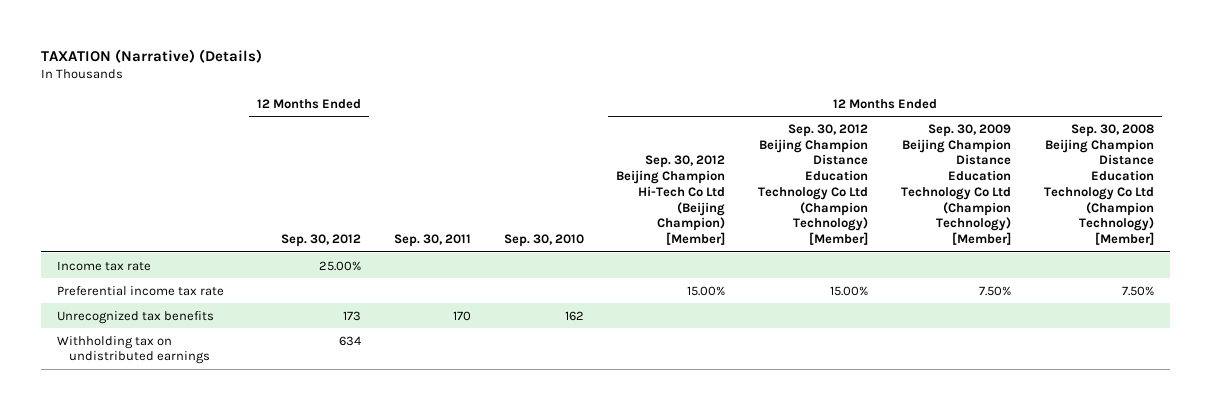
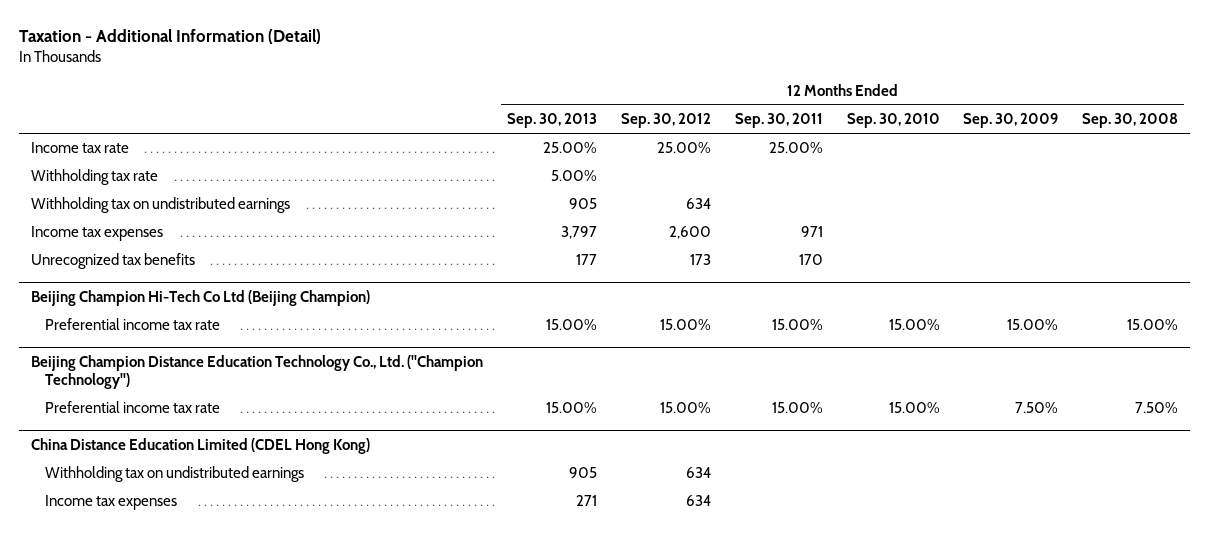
- TAXATION (Narrative) (Details)
+ Taxation - Additional Information (Detail)
- | 12 Months Ended Sep. 30, 2012 | Sep. 30, 2011 | Sep. 30, 2010 | 12 Months Ended Sep. 30, 2012 Beijing Champion Hi-Tech Co Ltd (Beijing Champion) [Member] | 12 Months Ended Sep. 30, 2012 Beijing Champion Distance Education Technology Co Ltd (Champion Technology) [Member] | 12 Months Ended Sep. 30, 2009 Beijing Champion Distance Education Technology Co Ltd (Champion Technology) [Member] | 12 Months Ended Sep. 30, 2008 Beijing Champion Distance Education Technology Co Ltd (Champion Technology) [Member]
+ | 12 Months Ended Sep. 30, 2013 | 12 Months Ended Sep. 30, 2012 | 12 Months Ended Sep. 30, 2011 | 12 Months Ended Sep. 30, 2010 | 12 Months Ended Sep. 30, 2009 | 12 Months Ended Sep. 30, 2008
- Preferential income tax rate | | | | 15.00% | 15.00% | 7.50% | 7.50%
+ Withholding tax rate | 5.00% | | | | |
+ Withholding tax on undistributed earnings | 905 | 634 | | | |
+ Income tax expenses | 3,797 | 2,600 | 971 | | |
+ Beijing Champion Hi-Tech Co Ltd (Beijing Champion)
+ Preferential income tax rate | 15.00% | 15.00% | 15.00% | 15.00% | 15.00% | 15.00%
+ Beijing Champion Distance Education Technology Co., Ltd. ("Champion Technology")
+ Preferential income tax rate | 15.00% | 15.00% | 15.00% | 15.00% | 7.50% | 7.50%
+ China Distance Education Limited (CDEL Hong Kong)
+ Income tax expenses | 271 | 634 | | | |

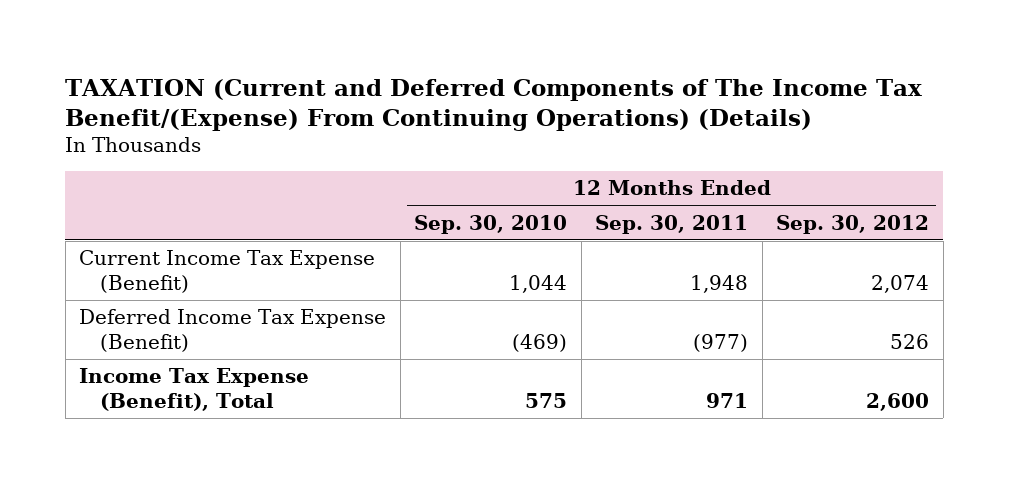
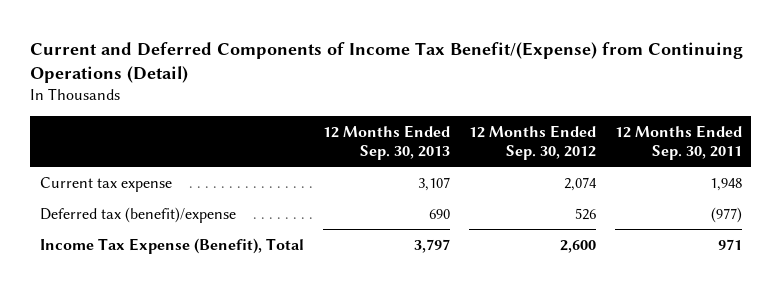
- TAXATION (Current and Deferred Components of The Income Tax Benefit/(Expense) From Continuing Operations) (Details)
+ Current and Deferred Components of Income Tax Benefit/(Expense) from Continuing Operations (Detail)
- | 12 Months Ended Sep. 30, 2010 | 12 Months Ended Sep. 30, 2011 | 12 Months Ended Sep. 30, 2012
+ | 12 Months Ended Sep. 30, 2013 | 12 Months Ended Sep. 30, 2012 | 12 Months Ended Sep. 30, 2011
- Current Income Tax Expense (Benefit) | 1,044 | 1,948 | 2,074
- Deferred Income Tax Expense (Benefit) | (469) | (977) | 526
+ Current tax expense | 3,107 | 2,074 | 1,948
+ Deferred tax (benefit)/expense | 690 | 526 | (977)

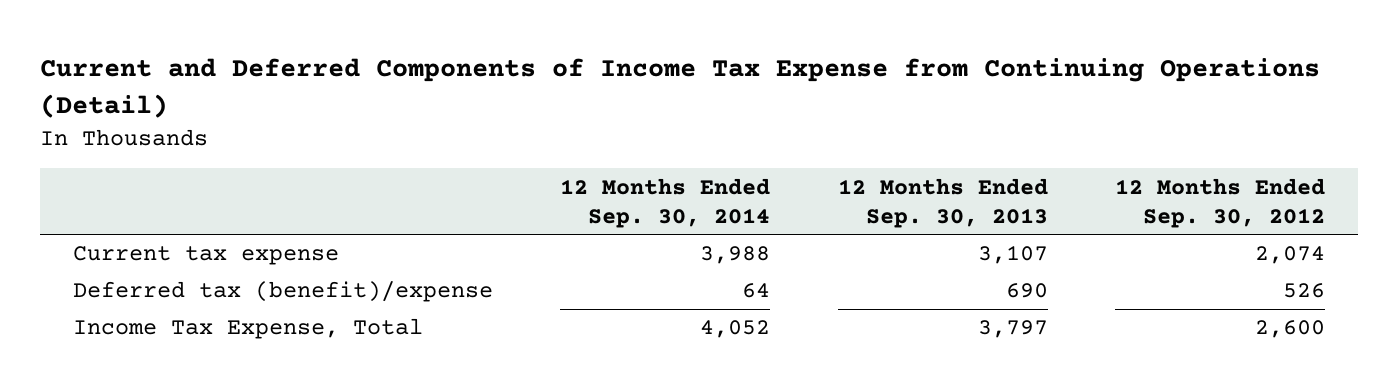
- Current and Deferred Components of Income Tax Benefit/(Expense) from Continuing Operations (Detail)
+ Current and Deferred Components of Income Tax Expense from Continuing Operations (Detail)
- | 12 Months Ended Sep. 30, 2013 | 12 Months Ended Sep. 30, 2012 | 12 Months Ended Sep. 30, 2011
+ | 12 Months Ended Sep. 30, 2014 | 12 Months Ended Sep. 30, 2013 | 12 Months Ended Sep. 30, 2012
- Income Tax Expense (Benefit), Total | 3,797 | 2,600 | 971
+ Income Tax Expense, Total | 4,052 | 3,797 | 2,600

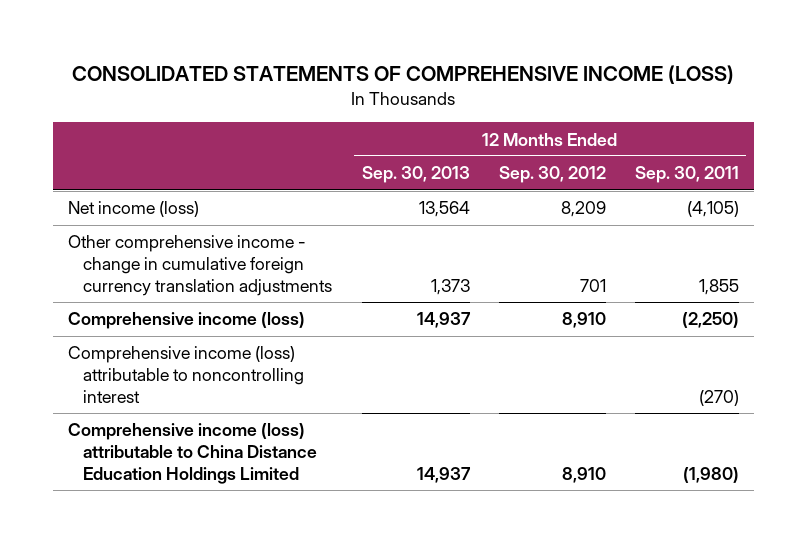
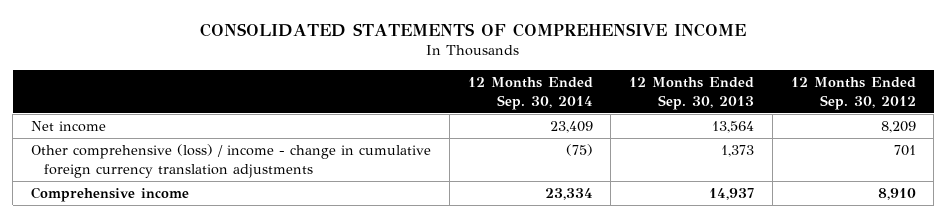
- CONSOLIDATED STATEMENTS OF COMPREHENSIVE INCOME (LOSS)
+ CONSOLIDATED STATEMENTS OF COMPREHENSIVE INCOME
- | 12 Months Ended Sep. 30, 2013 | 12 Months Ended Sep. 30, 2012 | 12 Months Ended Sep. 30, 2011
+ | 12 Months Ended Sep. 30, 2014 | 12 Months Ended Sep. 30, 2013 | 12 Months Ended Sep. 30, 2012
- Net income (loss) | 13,564 | 8,209 | (4,105)
- Other comprehensive income - change in cumulative foreign currency translation adjustments | 1,373 | 701 | 1,855
- Comprehensive income (loss) | 14,937 | 8,910 | (2,250)
- Comprehensive income (loss) attributable to noncontrolling interest | | | (270)
- Comprehensive income (loss) attributable to China Distance Education Holdings Limited | 14,937 | 8,910 | (1,980)
+ Net income | 23,409 | 13,564 | 8,209
+ Other comprehensive (loss) / income - change in cumulative foreign currency translation adjustments | (75) | 1,373 | 701
+ Comprehensive income | 23,334 | 14,937 | 8,910

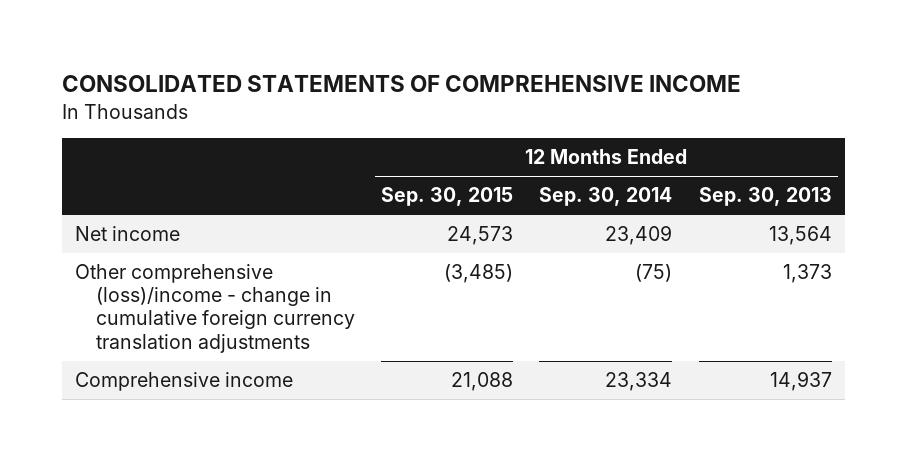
- | 12 Months Ended Sep. 30, 2014 | 12 Months Ended Sep. 30, 2013 | 12 Months Ended Sep. 30, 2012
+ | 12 Months Ended Sep. 30, 2015 | 12 Months Ended Sep. 30, 2014 | 12 Months Ended Sep. 30, 2013
- Other comprehensive (loss) / income - change in cumulative foreign currency translation adjustments | (75) | 1,373 | 701
+ Other comprehensive (loss)/income - change in cumulative foreign currency translation adjustments | (3,485) | (75) | 1,373

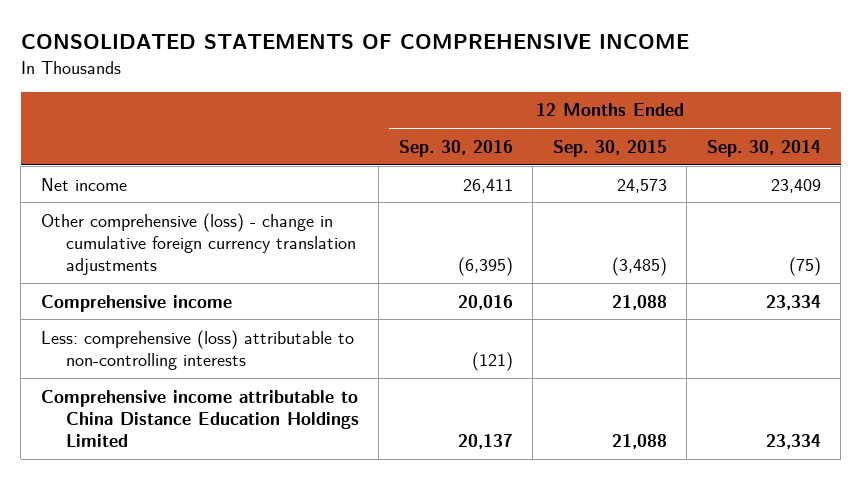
- | 12 Months Ended Sep. 30, 2015 | 12 Months Ended Sep. 30, 2014 | 12 Months Ended Sep. 30, 2013
+ | 12 Months Ended Sep. 30, 2016 | 12 Months Ended Sep. 30, 2015 | 12 Months Ended Sep. 30, 2014
- Other comprehensive (loss)/income - change in cumulative foreign currency translation adjustments | (3,485) | (75) | 1,373
+ Other comprehensive (loss) - change in cumulative foreign currency translation adjustments | (6,395) | (3,485) | (75)
+ Less: comprehensive (loss) attributable to non-controlling interests | (121) | |
+ Comprehensive income attributable to China Distance Education Holdings Limited | 20,137 | 21,088 | 23,334

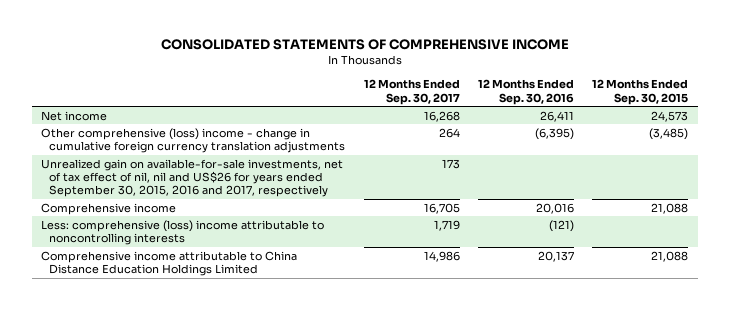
- | 12 Months Ended Sep. 30, 2016 | 12 Months Ended Sep. 30, 2015 | 12 Months Ended Sep. 30, 2014
+ | 12 Months Ended Sep. 30, 2017 | 12 Months Ended Sep. 30, 2016 | 12 Months Ended Sep. 30, 2015
- Other comprehensive (loss) - change in cumulative foreign currency translation adjustments | (6,395) | (3,485) | (75)
+ Other comprehensive (loss) income - change in cumulative foreign currency translation adjustments | 264 | (6,395) | (3,485)
+ Unrealized gain on available-for-sale investments, net of tax effect of nil, nil and US$26 for years ended September 30, 2015, 2016 and 2017, respectively | 173 | |
- Less: comprehensive (loss) attributable to non-controlling interests | (121) | |
+ Less: comprehensive (loss) income attributable to noncontrolling interests | 1,719 | (121) |

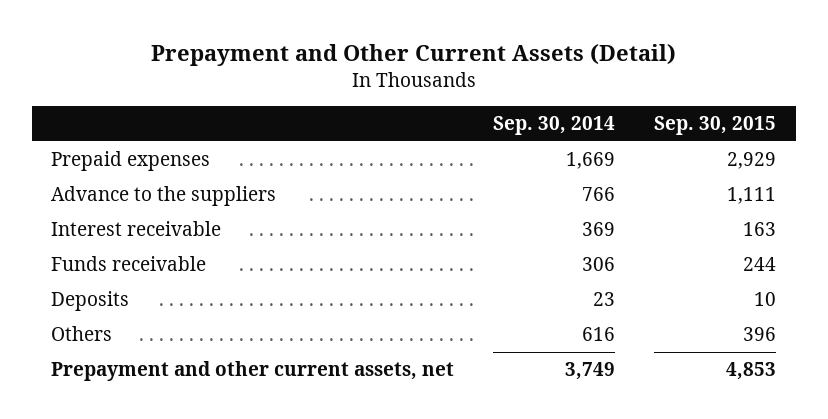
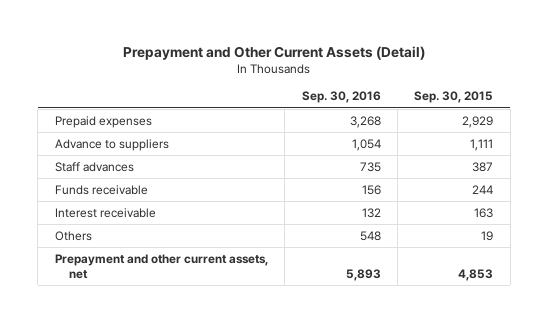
- | Sep. 30, 2014 | Sep. 30, 2015
+ | Sep. 30, 2016 | Sep. 30, 2015
- Advance to the suppliers | 766 | 1,111
+ Advance to suppliers | 1,054 | 1,111
+ Staff advances | 735 | 387
- Deposits | 23 | 10
- Others | 616 | 396
moved down: Interest receivable | 132 | 163
+ Others | 548 | 19

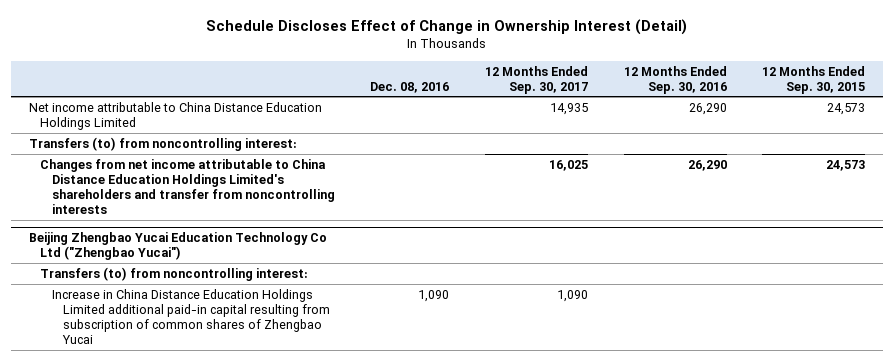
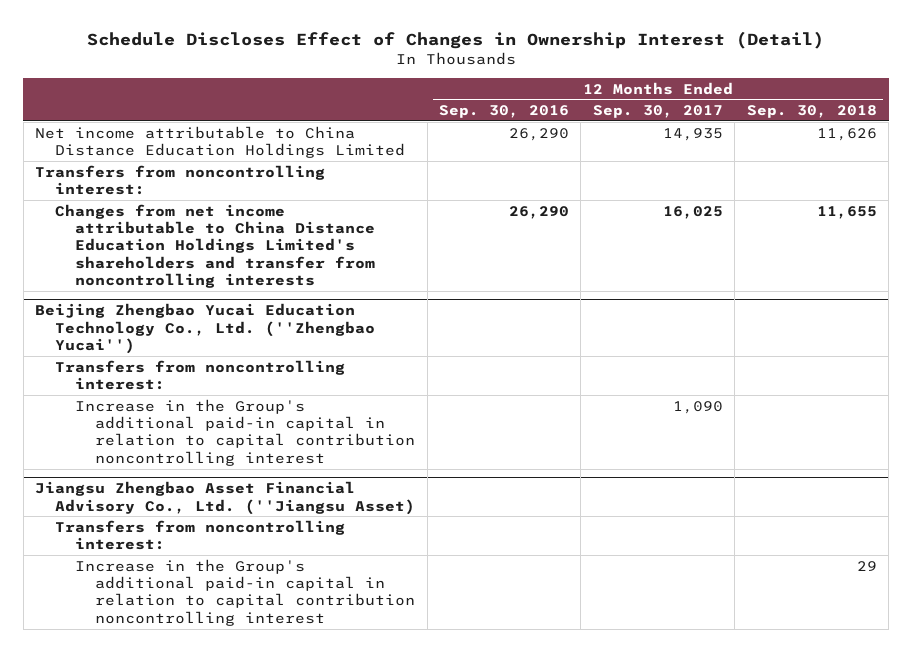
- Schedule Discloses Effect of Change in Ownership Interest (Detail)
+ Schedule Discloses Effect of Changes in Ownership Interest (Detail)
- | Dec. 08, 2016 | 12 Months Ended Sep. 30, 2017 | 12 Months Ended Sep. 30, 2016 | 12 Months Ended Sep. 30, 2015
+ | 12 Months Ended Sep. 30, 2016 | 12 Months Ended Sep. 30, 2017 | 12 Months Ended Sep. 30, 2018
- Transfers (to) from noncontrolling interest:
+ Transfers from noncontrolling interest:
- Beijing Zhengbao Yucai Education Technology Co Ltd ("Zhengbao Yucai")
- Transfers (to) from noncontrolling interest:
- Increase in China Distance Education Holdings Limited additional paid-in capital resulting from subscription of common shares of Zhengbao Yucai | 1,090 | 1,090 | |
+ Beijing Zhengbao Yucai Education Technology Co., Ltd. (''Zhengbao Yucai'')
+ Transfers from noncontrolling interest:
+ Increase in the Group's additional paid-in capital in relation to capital contribution noncontrolling interest | | 1,090 |
+ Jiangsu Zhengbao Asset Financial Advisory Co., Ltd. (''Jiangsu Asset)
+ Transfers from noncontrolling interest:
+ Increase in the Group's additional paid-in capital in relation to capital contribution noncontrolling interest | | | 29

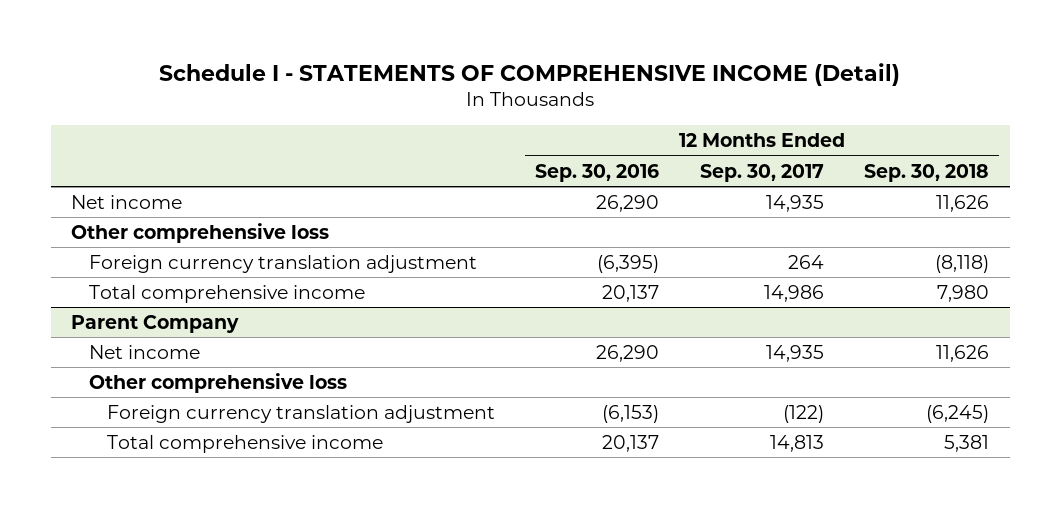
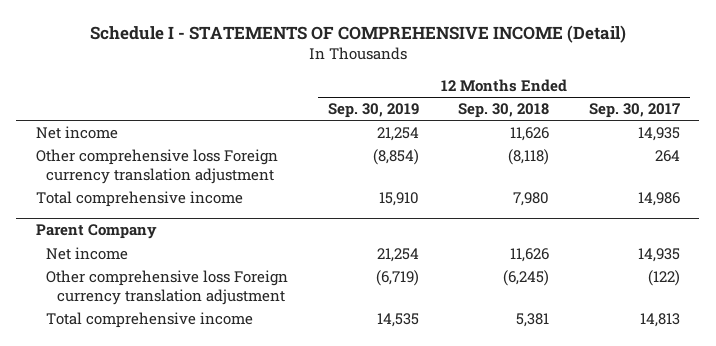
- | 12 Months Ended Sep. 30, 2016 | 12 Months Ended Sep. 30, 2017 | 12 Months Ended Sep. 30, 2018
+ | 12 Months Ended Sep. 30, 2019 | 12 Months Ended Sep. 30, 2018 | 12 Months Ended Sep. 30, 2017
- Other comprehensive loss
- Foreign currency translation adjustment | (6,395) | 264 | (8,118)
+ Other comprehensive loss Foreign currency translation adjustment | (8,854) | (8,118) | 264
@ Parent Company
- Other comprehensive loss
- Foreign currency translation adjustment | (6,153) | (122) | (6,245)
+ Other comprehensive loss Foreign currency translation adjustment | (6,719) | (6,245) | (122)

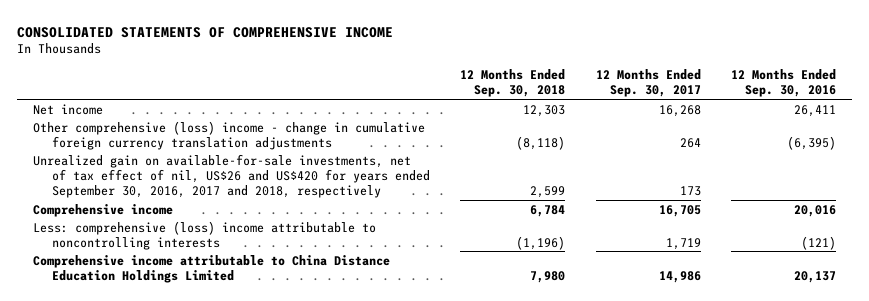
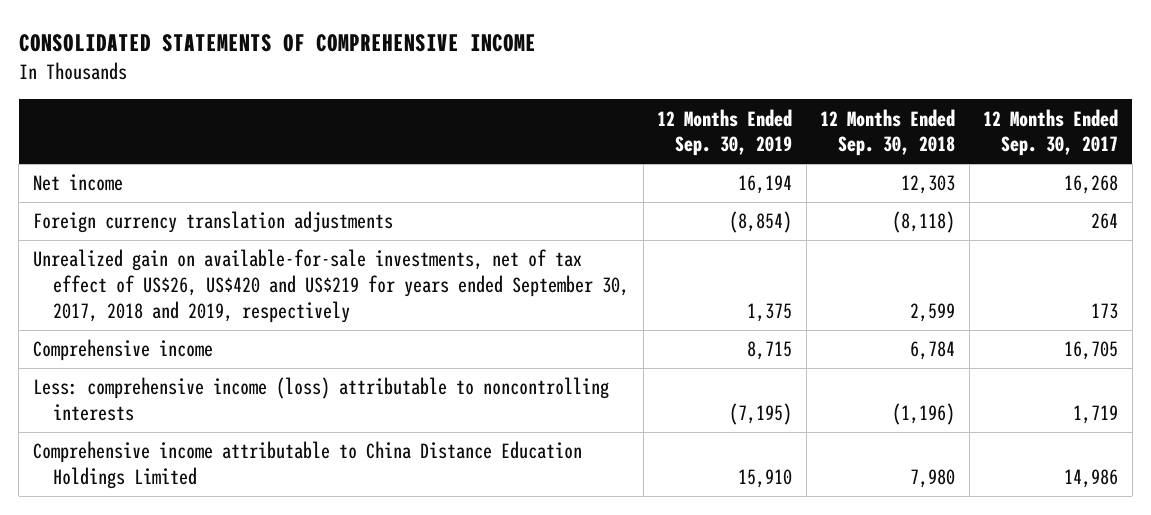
- | 12 Months Ended Sep. 30, 2018 | 12 Months Ended Sep. 30, 2017 | 12 Months Ended Sep. 30, 2016
+ | 12 Months Ended Sep. 30, 2019 | 12 Months Ended Sep. 30, 2018 | 12 Months Ended Sep. 30, 2017
- Other comprehensive (loss) income - change in cumulative foreign currency translation adjustments | (8,118) | 264 | (6,395)
- Unrealized gain on available-for-sale investments, net of tax effect of nil, US$26 and US$420 for years ended September 30, 2016, 2017 and 2018, respectively | 2,599 | 173 |
+ Foreign currency translation adjustments | (8,854) | (8,118) | 264
+ Unrealized gain on available-for-sale investments, net of tax effect of US$26, US$420 and US$219 for years ended September 30, 2017, 2018 and 2019, respectively | 1,375 | 2,599 | 173
- Less: comprehensive (loss) income attributable to noncontrolling interests | (1,196) | 1,719 | (121)
+ Less: comprehensive income (loss) attributable to noncontrolling interests | (7,195) | (1,196) | 1,719

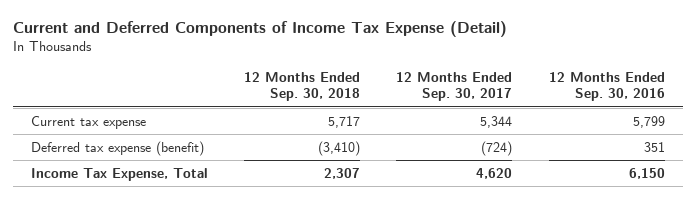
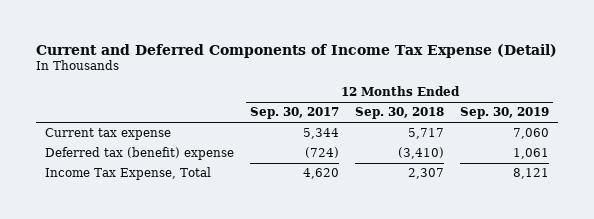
- | 12 Months Ended Sep. 30, 2018 | 12 Months Ended Sep. 30, 2017 | 12 Months Ended Sep. 30, 2016
+ | 12 Months Ended Sep. 30, 2017 | 12 Months Ended Sep. 30, 2018 | 12 Months Ended Sep. 30, 2019
- Deferred tax expense (benefit) | (3,410) | (724) | 351
+ Deferred tax (benefit) expense | (724) | (3,410) | 1,061

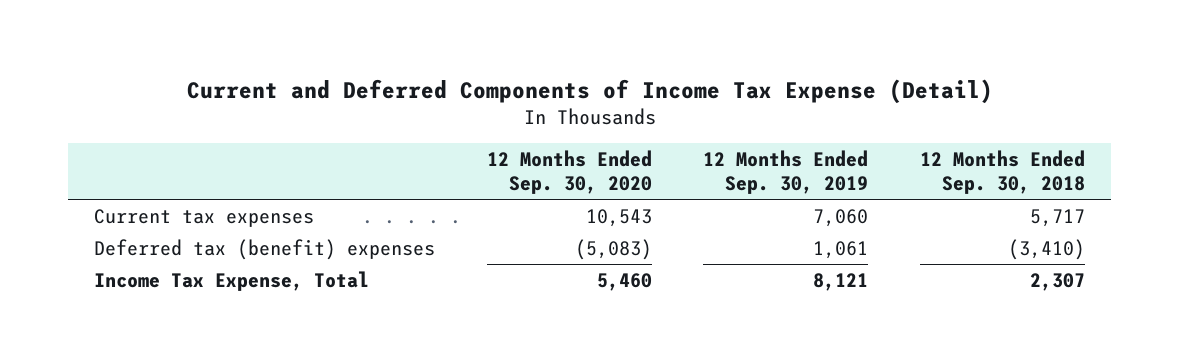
- | 12 Months Ended Sep. 30, 2017 | 12 Months Ended Sep. 30, 2018 | 12 Months Ended Sep. 30, 2019
+ | 12 Months Ended Sep. 30, 2020 | 12 Months Ended Sep. 30, 2019 | 12 Months Ended Sep. 30, 2018
- Current tax expense | 5,344 | 5,717 | 7,060
- Deferred tax (benefit) expense | (724) | (3,410) | 1,061
+ Current tax expenses | 10,543 | 7,060 | 5,717
+ Deferred tax (benefit) expenses | (5,083) | 1,061 | (3,410)

